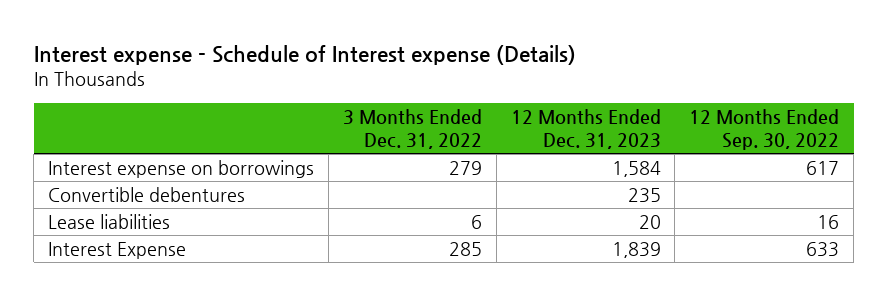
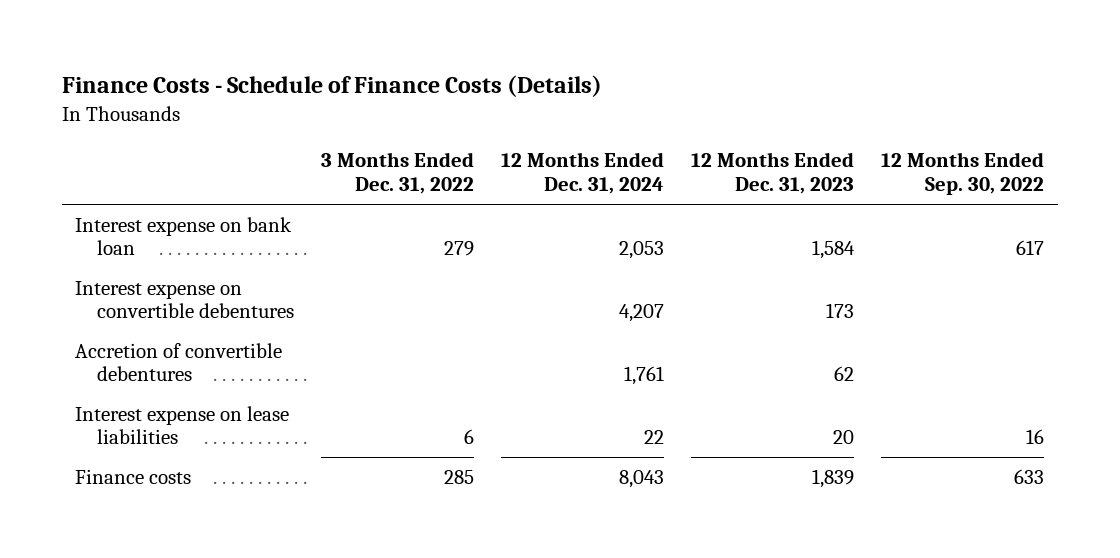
- Interest expense - Schedule of Interest expense (Details)
+ Finance Costs - Schedule of Finance Costs (Details)
- | 3 Months Ended Dec. 31, 2022 | 12 Months Ended Dec. 31, 2023 | 12 Months Ended Sep. 30, 2022
+ | 3 Months Ended Dec. 31, 2022 | 12 Months Ended Dec. 31, 2024 | 12 Months Ended Dec. 31, 2023 | 12 Months Ended Sep. 30, 2022
- Interest expense on borrowings | 279 | 1,584 | 617
- Convertible debentures | | 235 |
- Lease liabilities | 6 | 20 | 16
- Interest Expense | 285 | 1,839 | 633
+ Interest expense on bank loan | 279 | 2,053 | 1,584 | 617
+ Interest expense on convertible debentures | | 4,207 | 173 |
+ Accretion of convertible debentures | | 1,761 | 62 |
+ Interest expense on lease liabilities | 6 | 22 | 20 | 16
+ Finance costs | 285 | 8,043 | 1,839 | 633

